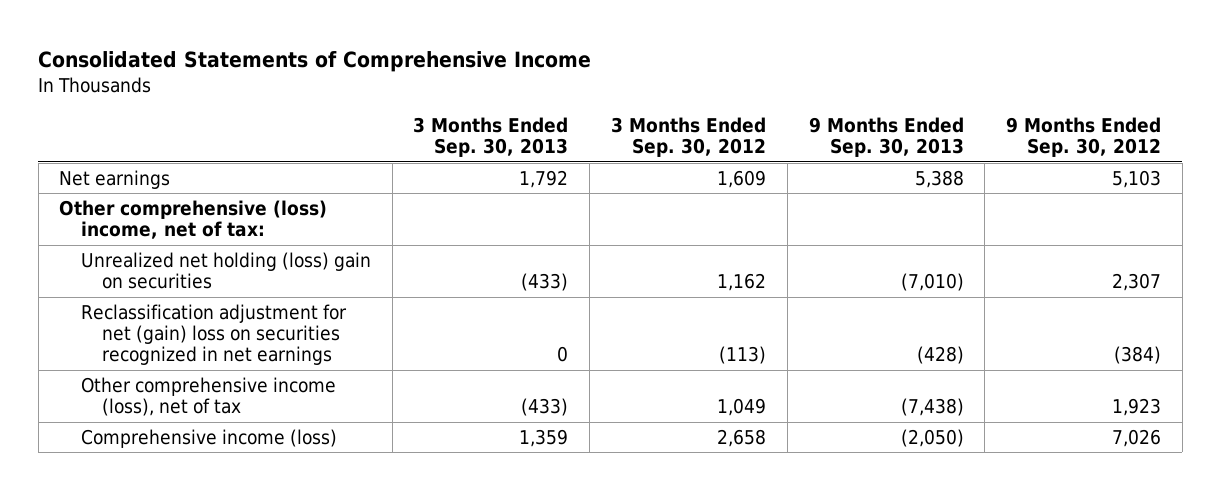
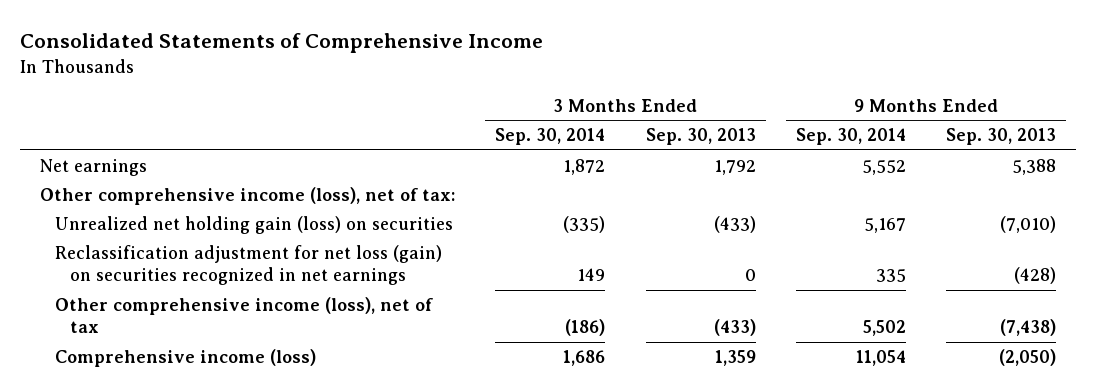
- | 3 Months Ended Sep. 30, 2013 | 3 Months Ended Sep. 30, 2012 | 9 Months Ended Sep. 30, 2013 | 9 Months Ended Sep. 30, 2012
+ | 3 Months Ended Sep. 30, 2014 | 3 Months Ended Sep. 30, 2013 | 9 Months Ended Sep. 30, 2014 | 9 Months Ended Sep. 30, 2013
- Other comprehensive (loss) income, net of tax:
- Unrealized net holding (loss) gain on securities | (433) | 1,162 | (7,010) | 2,307
- Reclassification adjustment for net (gain) loss on securities recognized in net earnings | 0 | (113) | (428) | (384)
+ Other comprehensive income (loss), net of tax:
+ Unrealized net holding gain (loss) on securities | (335) | (433) | 5,167 | (7,010)
+ Reclassification adjustment for net loss (gain) on securities recognized in net earnings | 149 | 0 | 335 | (428)

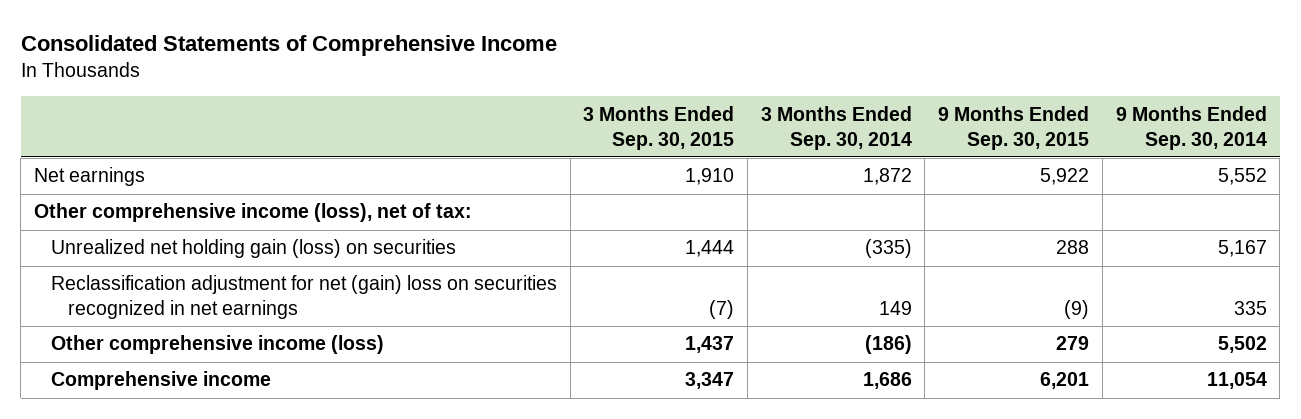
- | 3 Months Ended Sep. 30, 2014 | 3 Months Ended Sep. 30, 2013 | 9 Months Ended Sep. 30, 2014 | 9 Months Ended Sep. 30, 2013
+ | 3 Months Ended Sep. 30, 2015 | 3 Months Ended Sep. 30, 2014 | 9 Months Ended Sep. 30, 2015 | 9 Months Ended Sep. 30, 2014
- Reclassification adjustment for net loss (gain) on securities recognized in net earnings | 149 | 0 | 335 | (428)
- Other comprehensive income (loss), net of tax | (186) | (433) | 5,502 | (7,438)
- Comprehensive income (loss) | 1,686 | 1,359 | 11,054 | (2,050)
+ Reclassification adjustment for net (gain) loss on securities recognized in net earnings | (7) | 149 | (9) | 335
+ Other comprehensive income (loss) | 1,437 | (186) | 279 | 5,502
+ Comprehensive income | 3,347 | 1,686 | 6,201 | 11,054

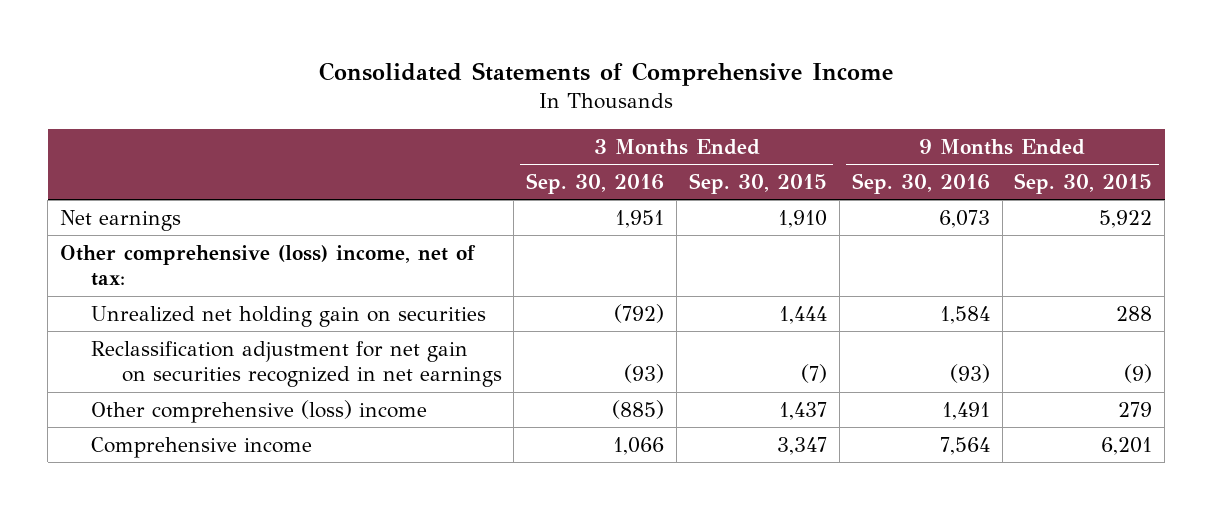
- | 3 Months Ended Sep. 30, 2015 | 3 Months Ended Sep. 30, 2014 | 9 Months Ended Sep. 30, 2015 | 9 Months Ended Sep. 30, 2014
+ | 3 Months Ended Sep. 30, 2016 | 3 Months Ended Sep. 30, 2015 | 9 Months Ended Sep. 30, 2016 | 9 Months Ended Sep. 30, 2015
- Other comprehensive income (loss), net of tax:
- Unrealized net holding gain (loss) on securities | 1,444 | (335) | 288 | 5,167
- Reclassification adjustment for net (gain) loss on securities recognized in net earnings | (7) | 149 | (9) | 335
- Other comprehensive income (loss) | 1,437 | (186) | 279 | 5,502
+ Other comprehensive (loss) income, net of tax:
+ Unrealized net holding gain on securities | (792) | 1,444 | 1,584 | 288
+ Reclassification adjustment for net gain on securities recognized in net earnings | (93) | (7) | (93) | (9)
+ Other comprehensive (loss) income | (885) | 1,437 | 1,491 | 279

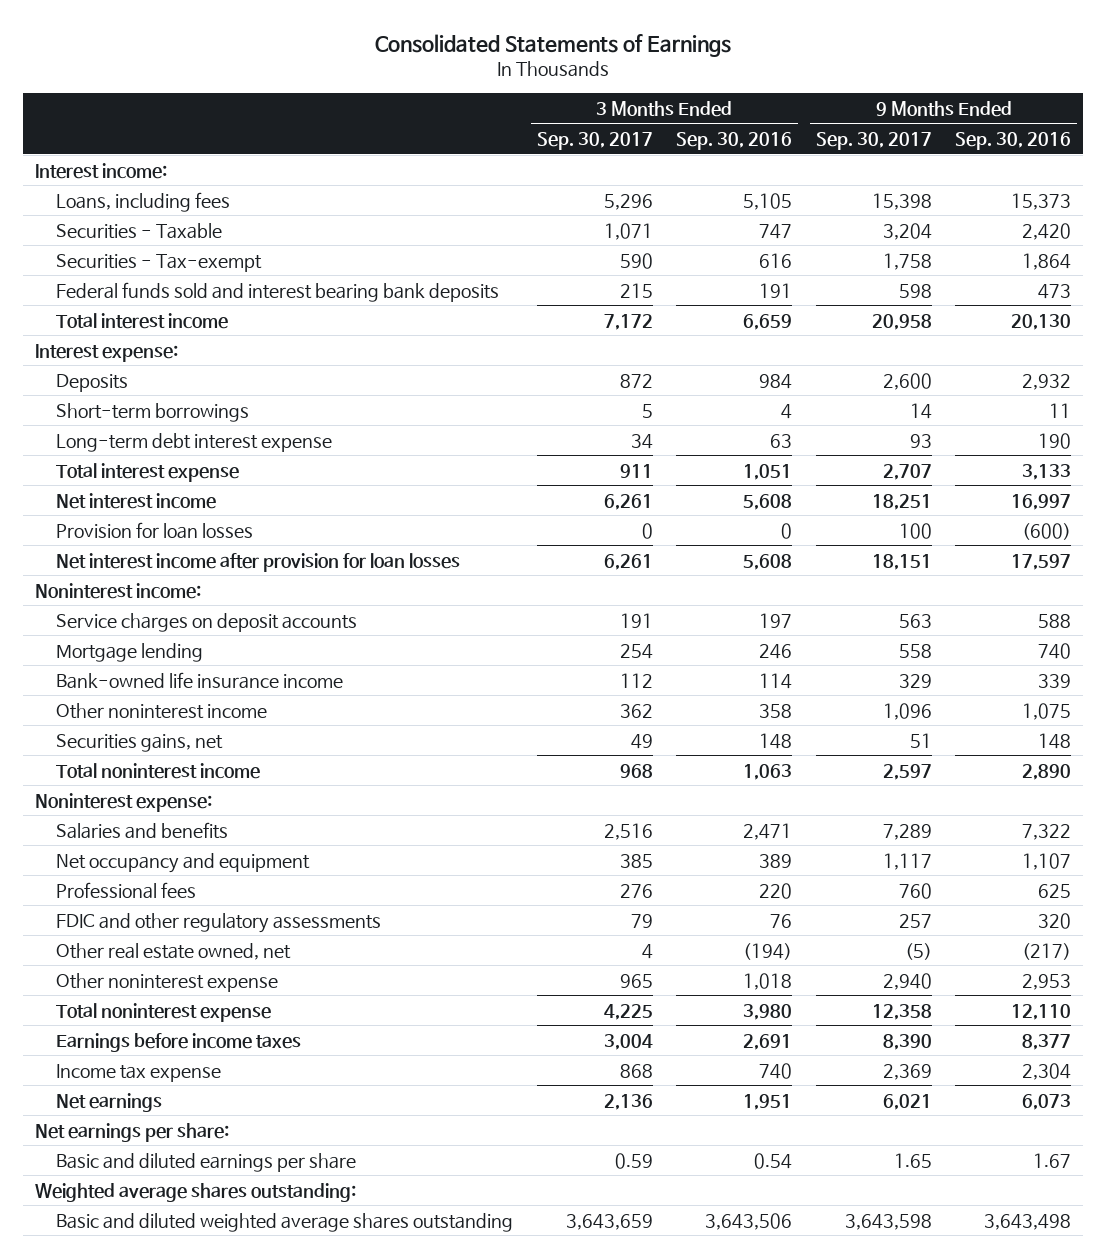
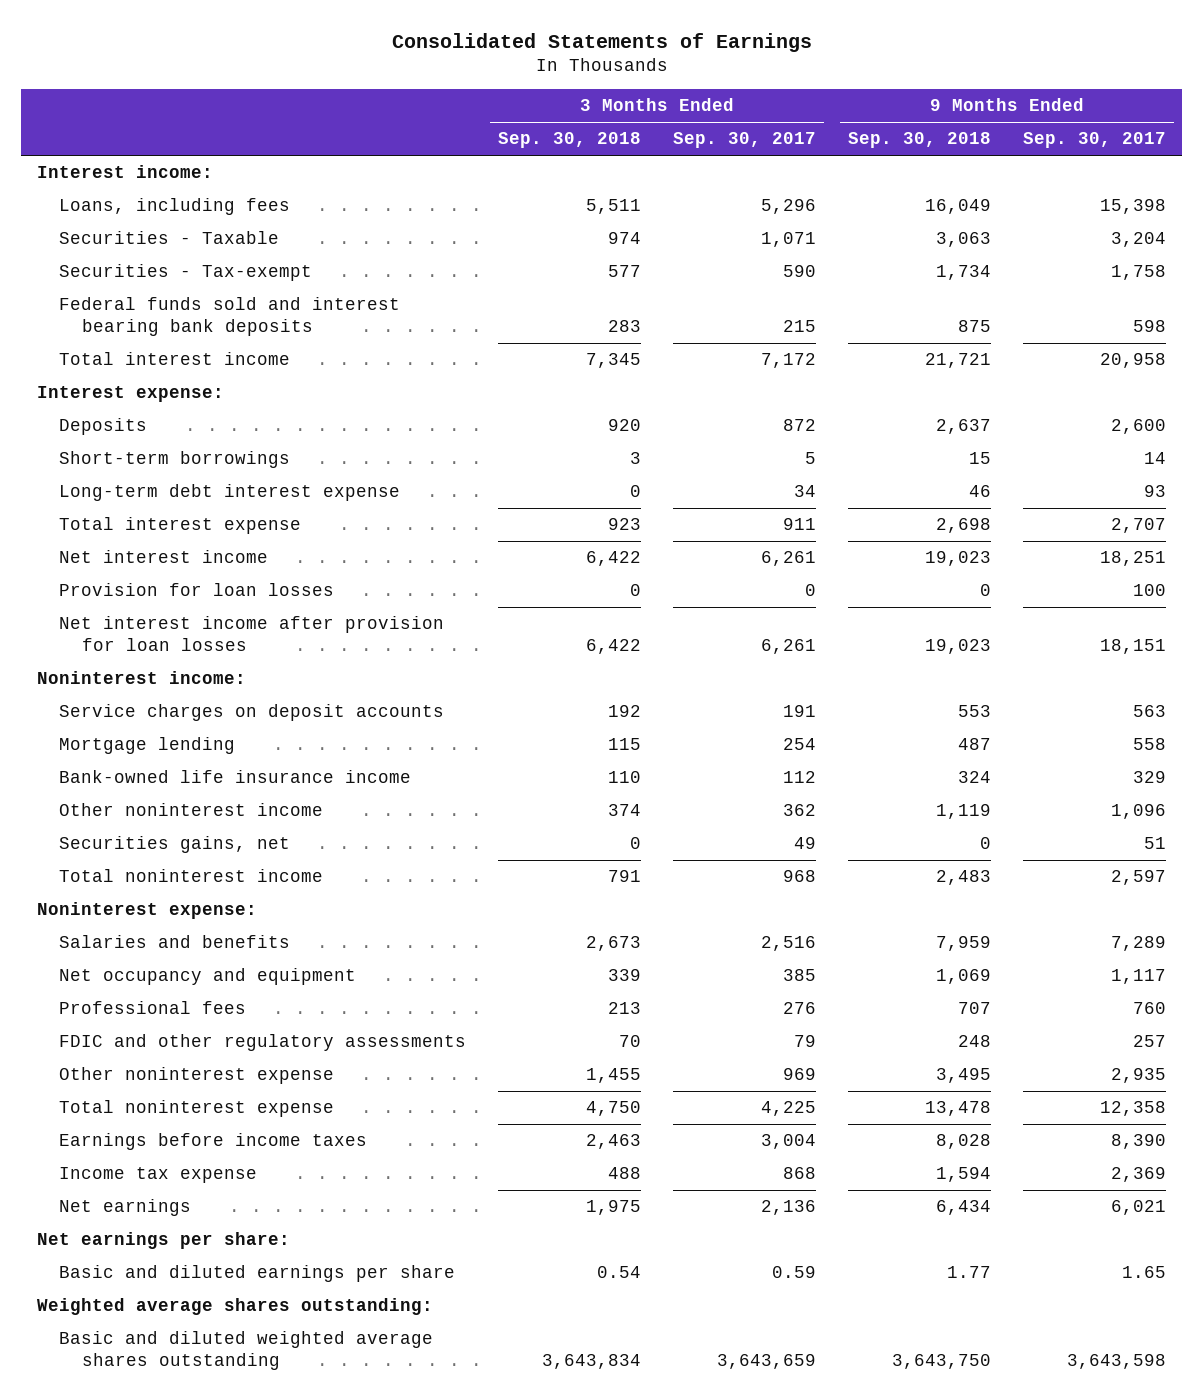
- | 3 Months Ended Sep. 30, 2017 | 3 Months Ended Sep. 30, 2016 | 9 Months Ended Sep. 30, 2017 | 9 Months Ended Sep. 30, 2016
+ | 3 Months Ended Sep. 30, 2018 | 3 Months Ended Sep. 30, 2017 | 9 Months Ended Sep. 30, 2018 | 9 Months Ended Sep. 30, 2017
- Other real estate owned, net | 4 | (194) | (5) | (217)
- Other noninterest expense | 965 | 1,018 | 2,940 | 2,953
+ Other noninterest expense | 1,455 | 969 | 3,495 | 2,935

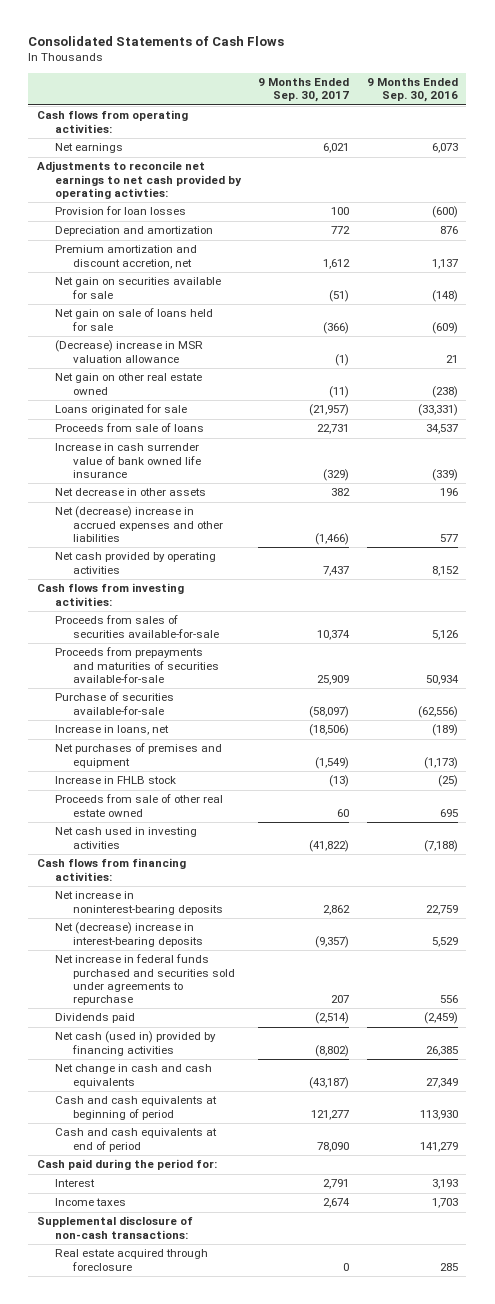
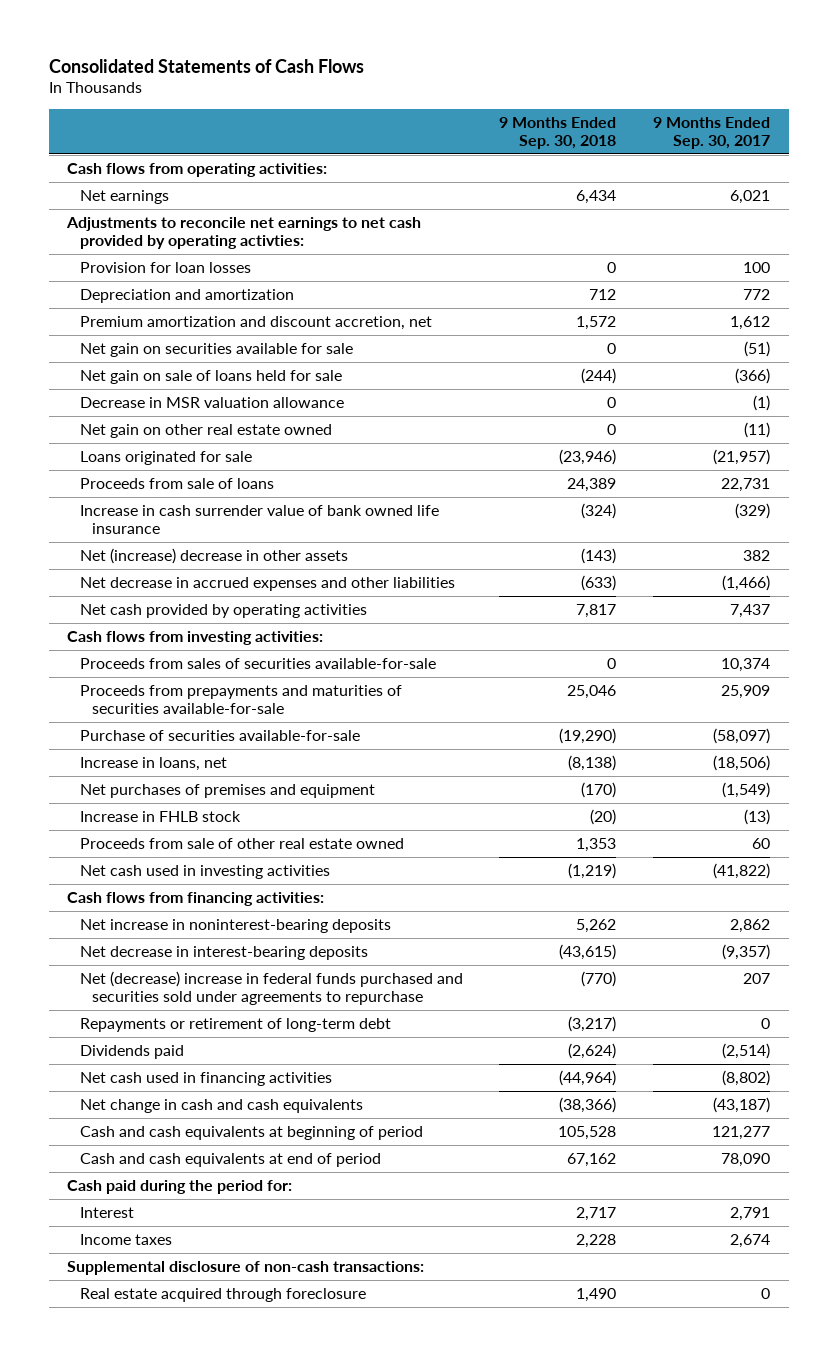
- | 9 Months Ended Sep. 30, 2017 | 9 Months Ended Sep. 30, 2016
+ | 9 Months Ended Sep. 30, 2018 | 9 Months Ended Sep. 30, 2017
- (Decrease) increase in MSR valuation allowance | (1) | 21
+ Decrease in MSR valuation allowance | 0 | (1)
- Net decrease in other assets | 382 | 196
- Net (decrease) increase in accrued expenses and other liabilities | (1,466) | 577
+ Net (increase) decrease in other assets | (143) | 382
+ Net decrease in accrued expenses and other liabilities | (633) | (1,466)
- Net (decrease) increase in interest-bearing deposits | (9,357) | 5,529
- Net increase in federal funds purchased and securities sold under agreements to repurchase | 207 | 556
+ Net decrease in interest-bearing deposits | (43,615) | (9,357)
+ Net (decrease) increase in federal funds purchased and securities sold under agreements to repurchase | (770) | 207
+ Repayments or retirement of long-term debt | (3,217) | 0
- Net cash (used in) provided by financing activities | (8,802) | 26,385
+ Net cash used in financing activities | (44,964) | (8,802)

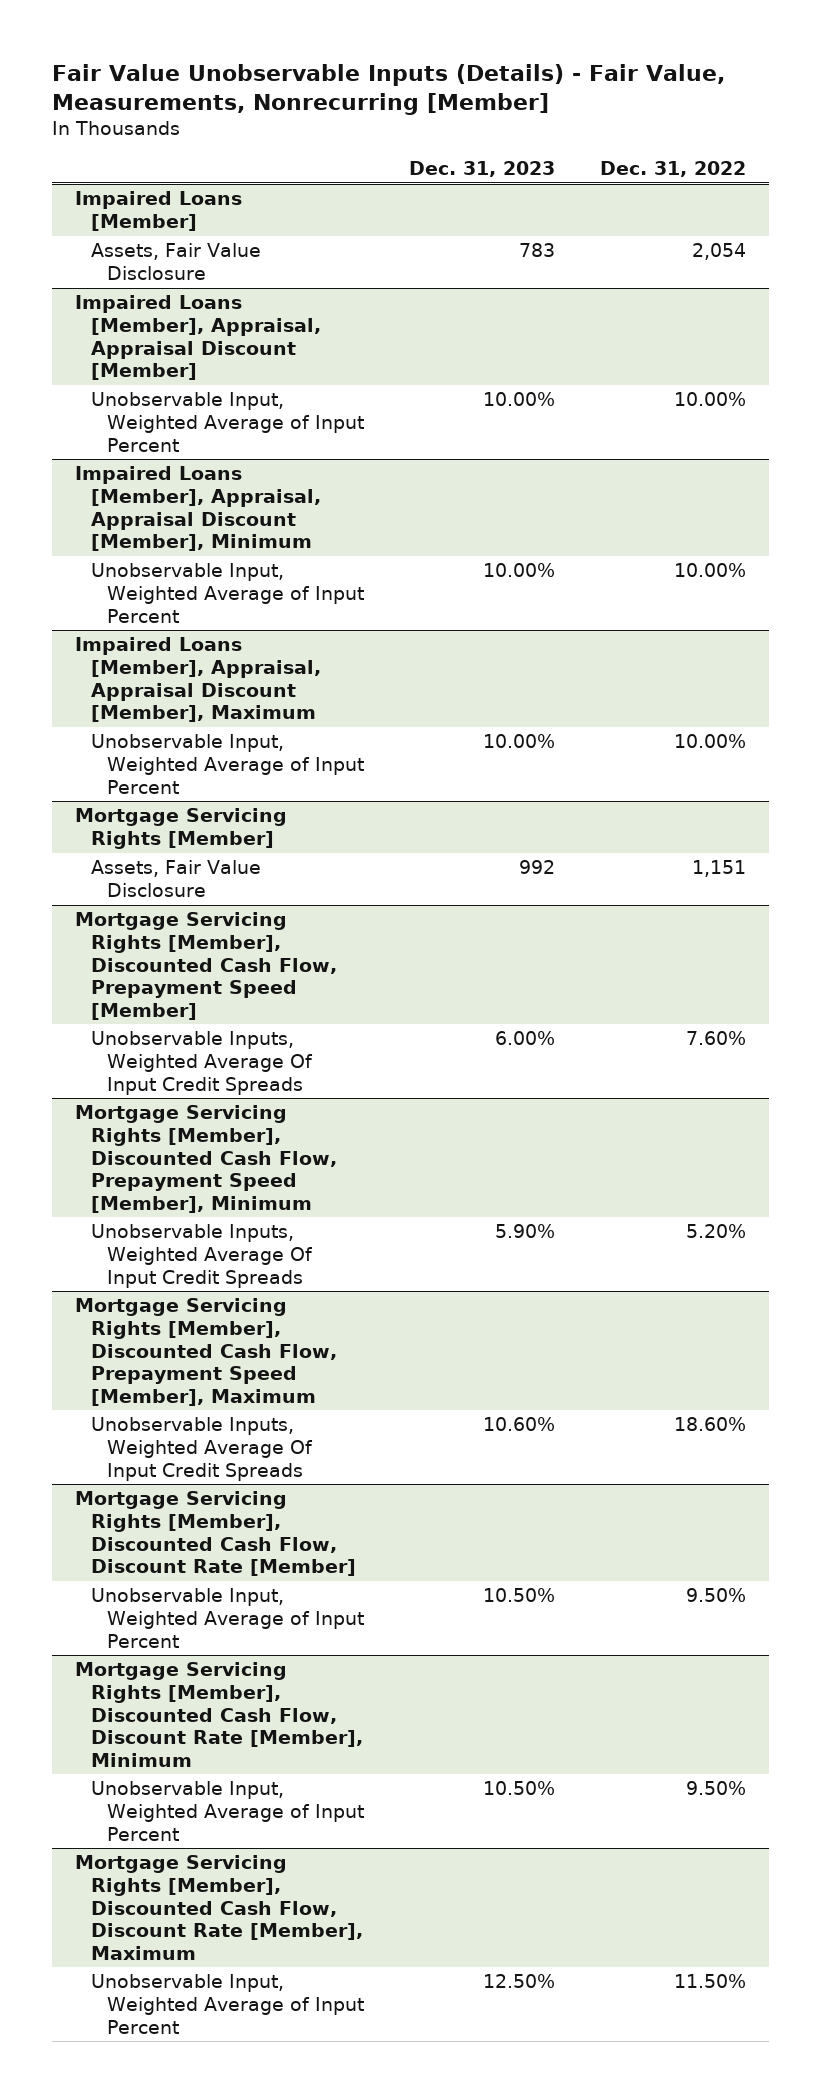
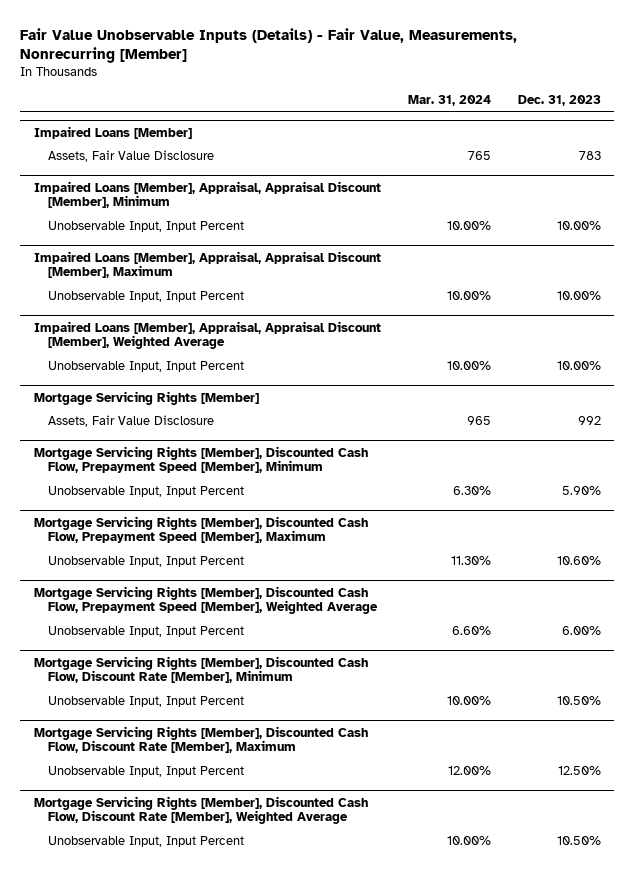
- | Dec. 31, 2023 | Dec. 31, 2022
+ | Mar. 31, 2024 | Dec. 31, 2023
- Impaired Loans [Member], Appraisal, Appraisal Discount [Member]
- Unobservable Input, Weighted Average of Input Percent | 10.00% | 10.00%
@ Impaired Loans [Member], Appraisal, Appraisal Discount [Member], Minimum
- Unobservable Input, Weighted Average of Input Percent | 10.00% | 10.00%
+ Unobservable Input, Input Percent | 10.00% | 10.00%
@ Impaired Loans [Member], Appraisal, Appraisal Discount [Member], Maximum
- Unobservable Input, Weighted Average of Input Percent | 10.00% | 10.00%
+ Unobservable Input, Input Percent | 10.00% | 10.00%
+ Impaired Loans [Member], Appraisal, Appraisal Discount [Member], Weighted Average
+ Unobservable Input, Input Percent | 10.00% | 10.00%
- Mortgage Servicing Rights [Member], Discounted Cash Flow, Prepayment Speed [Member]
- Unobservable Inputs, Weighted Average Of Input Credit Spreads | 6.00% | 7.60%
@ Mortgage Servicing Rights [Member], Discounted Cash Flow, Prepayment Speed [Member], Minimum
- Unobservable Inputs, Weighted Average Of Input Credit Spreads | 5.90% | 5.20%
+ Unobservable Input, Input Percent | 6.30% | 5.90%
@ Mortgage Servicing Rights [Member], Discounted Cash Flow, Prepayment Speed [Member], Maximum
- Unobservable Inputs, Weighted Average Of Input Credit Spreads | 10.60% | 18.60%
- Mortgage Servicing Rights [Member], Discounted Cash Flow, Discount Rate [Member]
- Unobservable Input, Weighted Average of Input Percent | 10.50% | 9.50%
@ Mortgage Servicing Rights [Member], Discounted Cash Flow, Prepayment Speed [Member], Maximum
+ Unobservable Input, Input Percent | 11.30% | 10.60%
+ Mortgage Servicing Rights [Member], Discounted Cash Flow, Prepayment Speed [Member], Weighted Average
+ Unobservable Input, Input Percent | 6.60% | 6.00%
@ Mortgage Servicing Rights [Member], Discounted Cash Flow, Discount Rate [Member], Minimum
- Unobservable Input, Weighted Average of Input Percent | 10.50% | 9.50%
+ Unobservable Input, Input Percent | 10.00% | 10.50%
@ Mortgage Servicing Rights [Member], Discounted Cash Flow, Discount Rate [Member], Maximum
- Unobservable Input, Weighted Average of Input Percent | 12.50% | 11.50%
+ Unobservable Input, Input Percent | 12.00% | 12.50%
+ Mortgage Servicing Rights [Member], Discounted Cash Flow, Discount Rate [Member], Weighted Average
+ Unobservable Input, Input Percent | 10.00% | 10.50%

